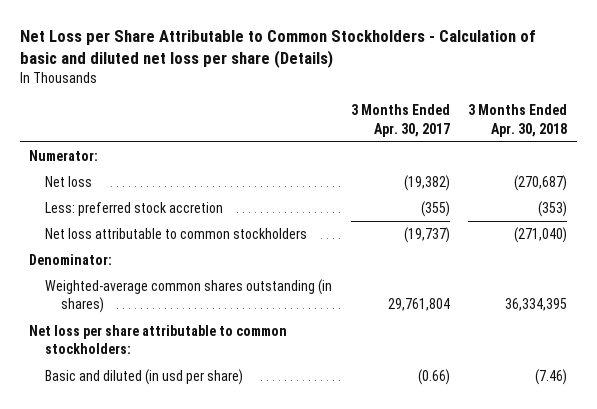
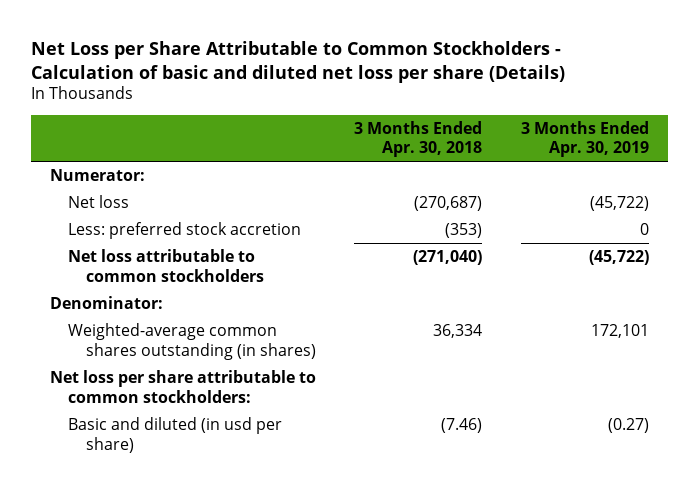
- | 3 Months Ended Apr. 30, 2017 | 3 Months Ended Apr. 30, 2018
+ | 3 Months Ended Apr. 30, 2018 | 3 Months Ended Apr. 30, 2019
- Weighted-average common shares outstanding (in shares) | 29,761,804 | 36,334,395
+ Weighted-average common shares outstanding (in shares) | 36,334 | 172,101

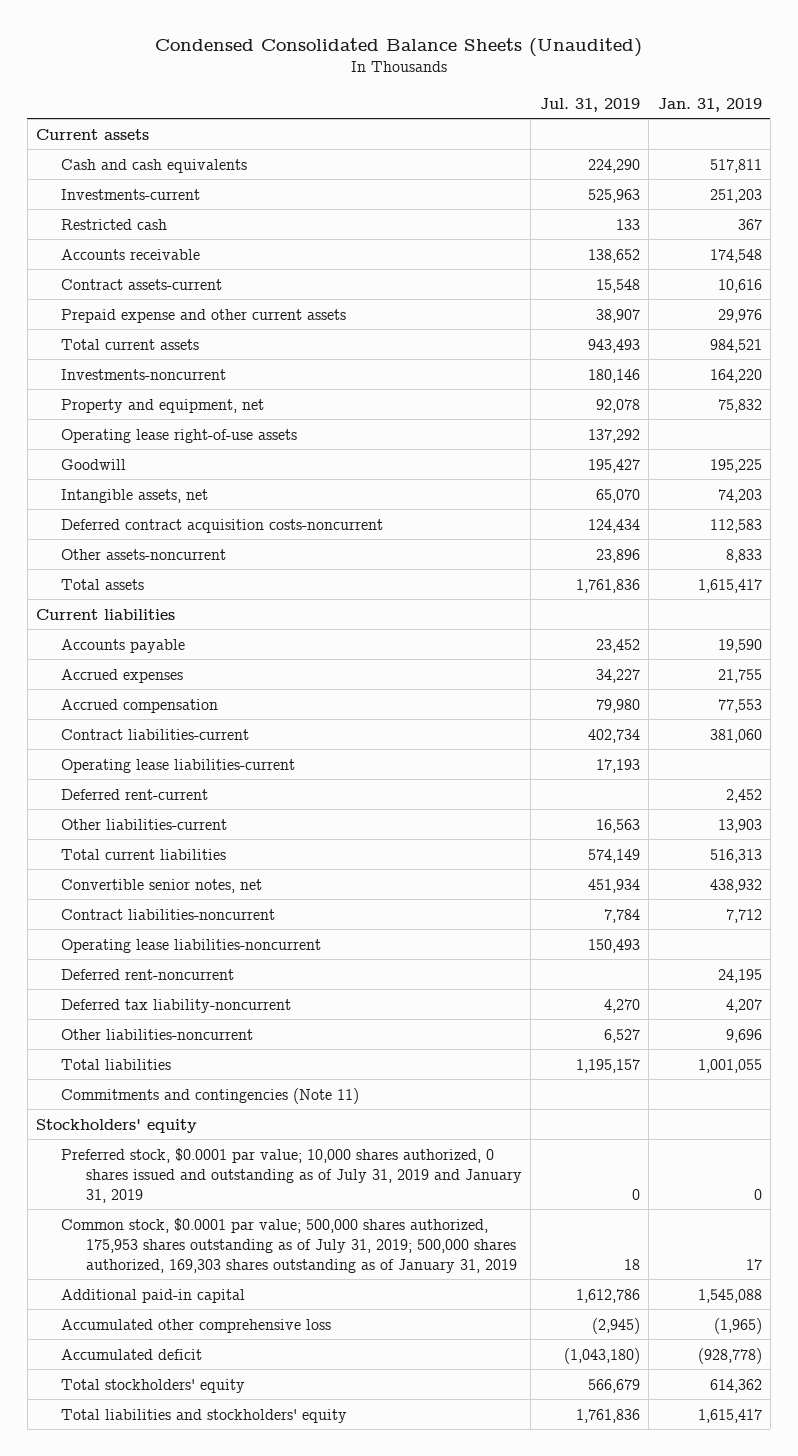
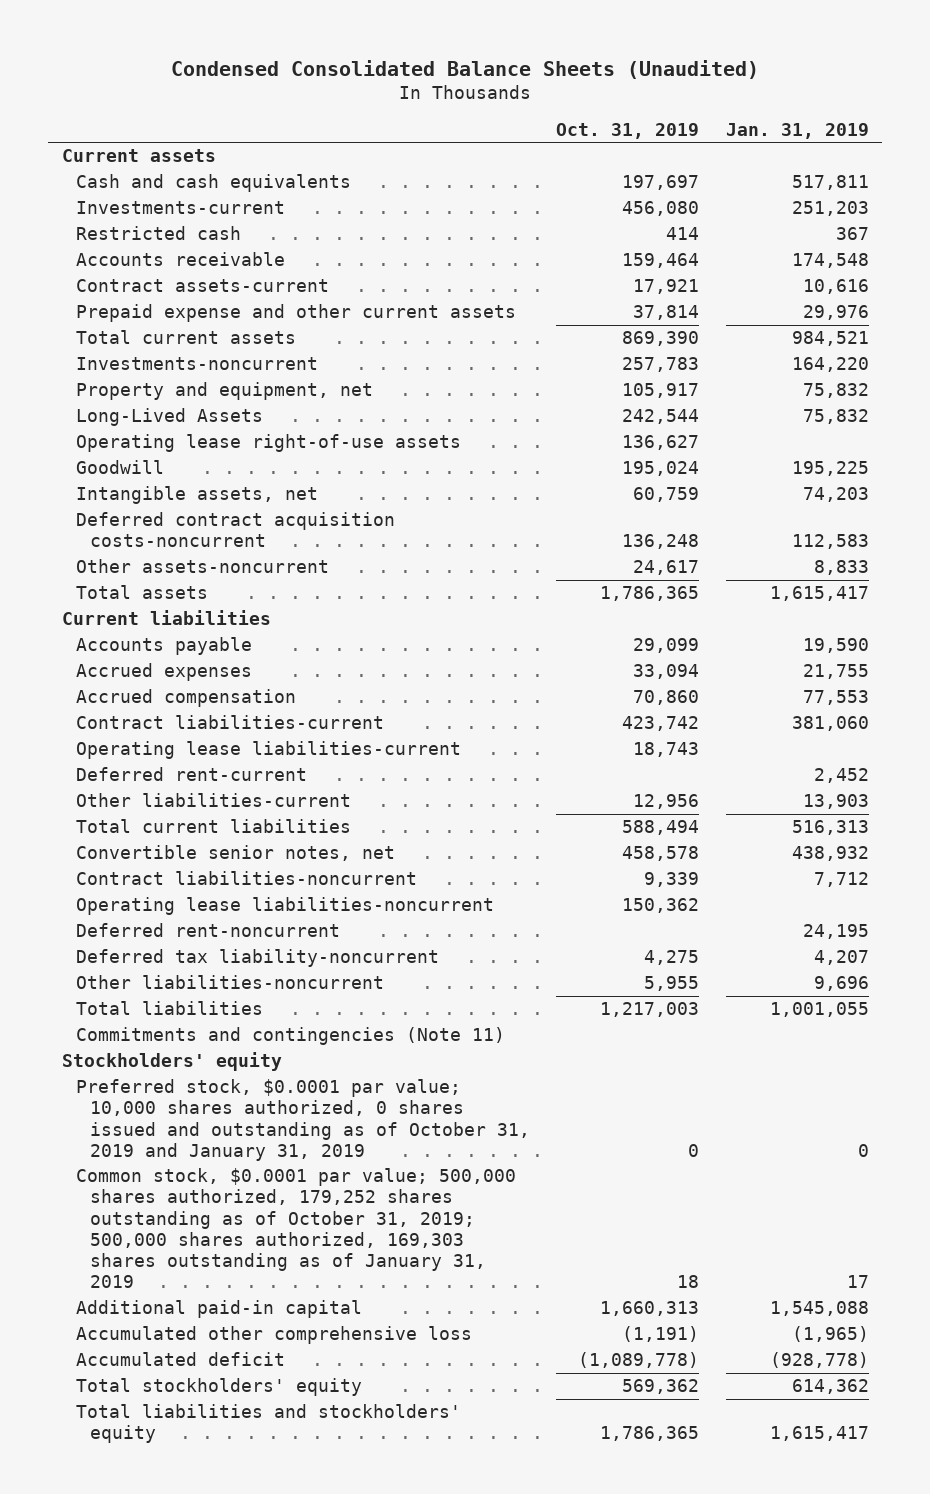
- | Jul. 31, 2019 | Jan. 31, 2019
+ | Oct. 31, 2019 | Jan. 31, 2019
+ Long-Lived Assets | 242,544 | 75,832
- Preferred stock, $0.0001 par value; 10,000 shares authorized, 0 shares issued and outstanding as of July 31, 2019 and January 31, 2019 | 0 | 0
- Common stock, $0.0001 par value; 500,000 shares authorized, 175,953 shares outstanding as of July 31, 2019; 500,000 shares authorized, 169,303 shares outstanding as of January 31, 2019 | 18 | 17
+ Preferred stock, $0.0001 par value; 10,000 shares authorized, 0 shares issued and outstanding as of October 31, 2019 and January 31, 2019 | 0 | 0
+ Common stock, $0.0001 par value; 500,000 shares authorized, 179,252 shares outstanding as of October 31, 2019; 500,000 shares authorized, 169,303 shares outstanding as of January 31, 2019 | 18 | 17

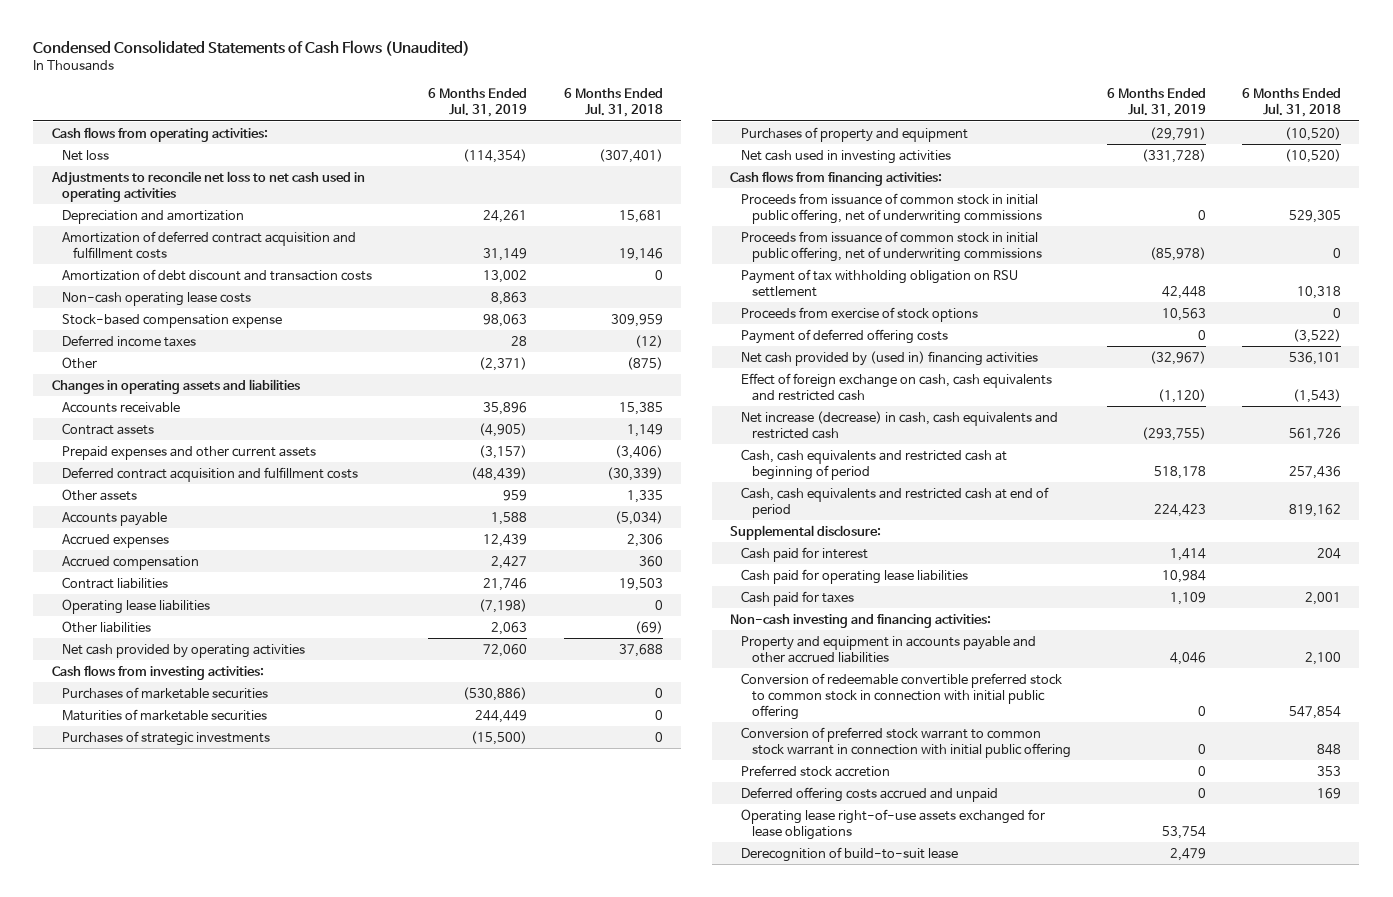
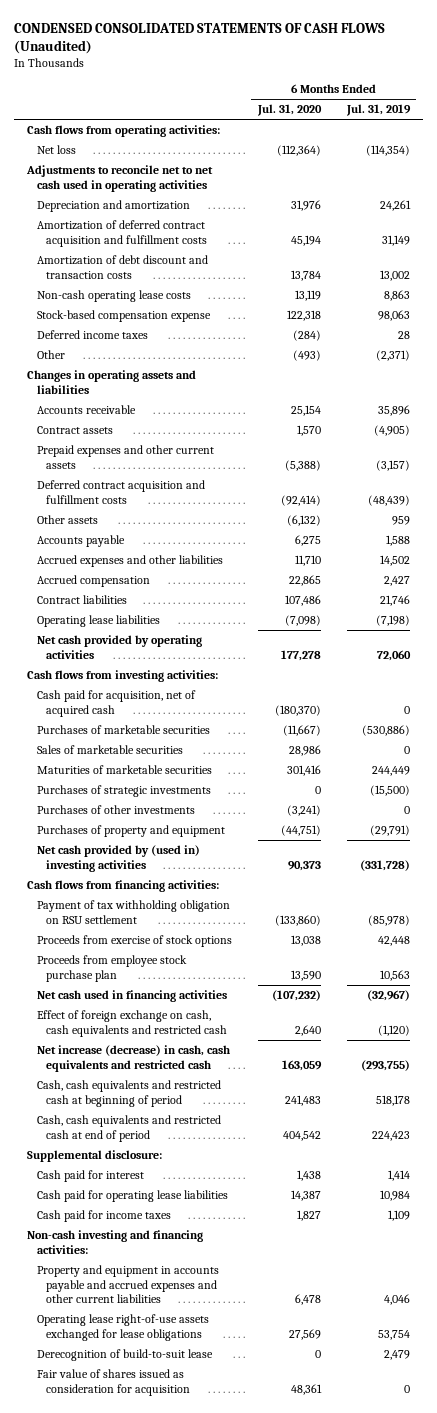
- Condensed Consolidated Statements of Cash Flows (Unaudited)
+ CONDENSED CONSOLIDATED STATEMENTS OF CASH FLOWS (Unaudited)
- | 6 Months Ended Jul. 31, 2019 | 6 Months Ended Jul. 31, 2018
+ | 6 Months Ended Jul. 31, 2020 | 6 Months Ended Jul. 31, 2019
- Adjustments to reconcile net loss to net cash used in operating activities
+ Adjustments to reconcile net to net cash used in operating activities
- Accrued expenses | 12,439 | 2,306
+ Accrued expenses and other liabilities | 11,710 | 14,502
- Other liabilities | 2,063 | (69)
+ Cash paid for acquisition, net of acquired cash | (180,370) | 0
+ Sales of marketable securities | 28,986 | 0
+ Purchases of other investments | (3,241) | 0
- Net cash used in investing activities | (331,728) | (10,520)
+ Net cash provided by (used in) investing activities | 90,373 | (331,728)
- Proceeds from issuance of common stock in initial public offering, net of underwriting commissions | 0 | 529,305
- Proceeds from issuance of common stock in initial public offering, net of underwriting commissions | (85,978) | 0
- Payment of tax withholding obligation on RSU settlement | 42,448 | 10,318
- Proceeds from exercise of stock options | 10,563 | 0
- Payment of deferred offering costs | 0 | (3,522)
- Net cash provided by (used in) financing activities | (32,967) | 536,101
+ Payment of tax withholding obligation on RSU settlement | (133,860) | (85,978)
+ Proceeds from exercise of stock options | 13,038 | 42,448
+ Proceeds from employee stock purchase plan | 13,590 | 10,563
+ Net cash used in financing activities | (107,232) | (32,967)
- Cash paid for taxes | 1,109 | 2,001
+ Cash paid for income taxes | 1,827 | 1,109
- Property and equipment in accounts payable and other accrued liabilities | 4,046 | 2,100
- Conversion of redeemable convertible preferred stock to common stock in connection with initial public offering | 0 | 547,854
- Conversion of preferred stock warrant to common stock warrant in connection with initial public offering | 0 | 848
- Preferred stock accretion | 0 | 353
- Deferred offering costs accrued and unpaid | 0 | 169
+ Property and equipment in accounts payable and accrued expenses and other current liabilities | 6,478 | 4,046
+ Fair value of shares issued as consideration for acquisition | 48,361 | 0

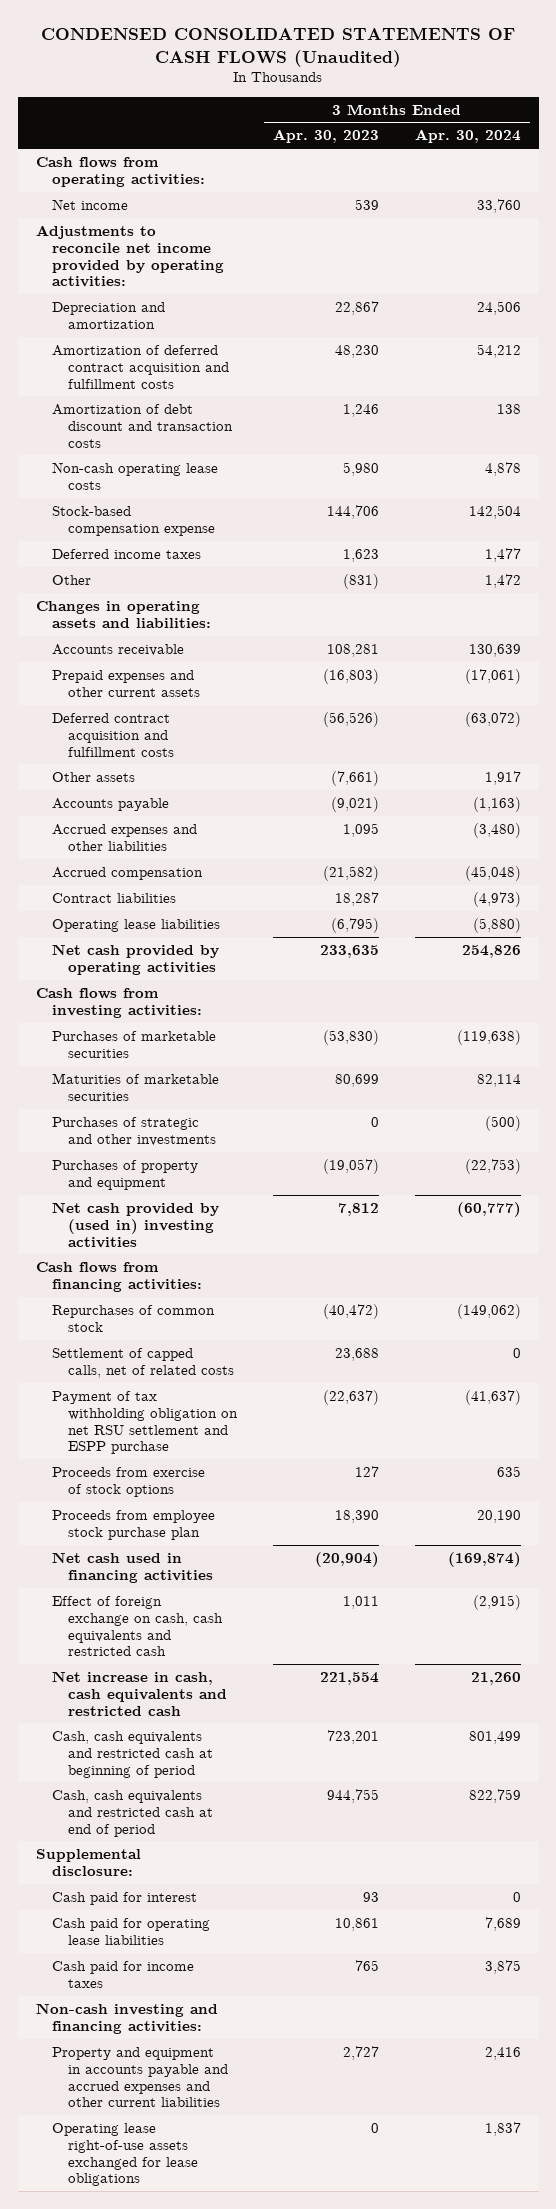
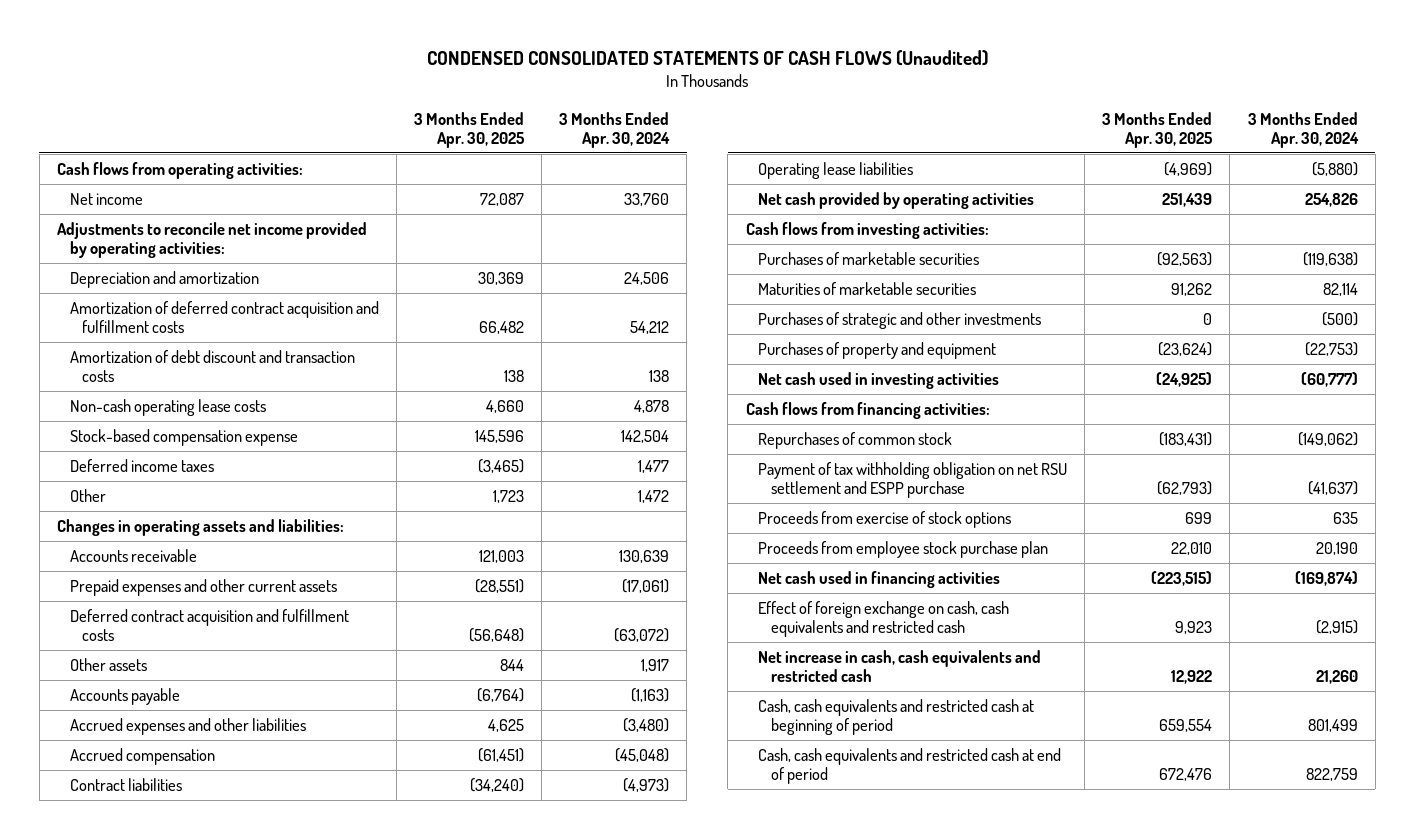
- | 3 Months Ended Apr. 30, 2023 | 3 Months Ended Apr. 30, 2024
+ | 3 Months Ended Apr. 30, 2025 | 3 Months Ended Apr. 30, 2024
- Net cash provided by (used in) investing activities | 7,812 | (60,777)
+ Net cash used in investing activities | (24,925) | (60,777)
- Settlement of capped calls, net of related costs | 23,688 | 0
- Supplemental disclosure:
- Cash paid for interest | 93 | 0
- Cash paid for operating lease liabilities | 10,861 | 7,689
- Cash paid for income taxes | 765 | 3,875
- Non-cash investing and financing activities:
- Property and equipment in accounts payable and accrued expenses and other current liabilities | 2,727 | 2,416
- Operating lease right-of-use assets exchanged for lease obligations | 0 | 1,837

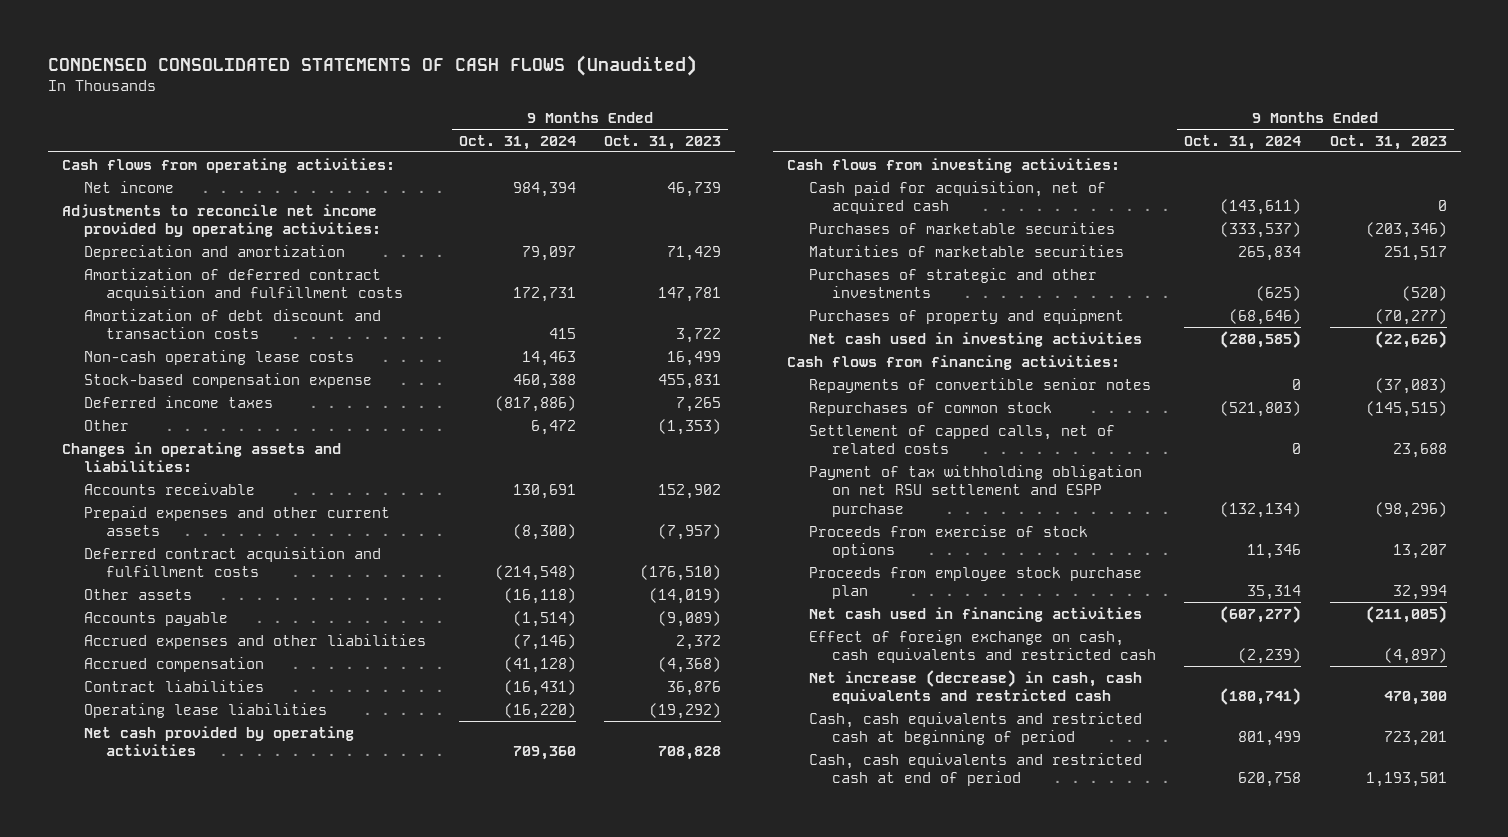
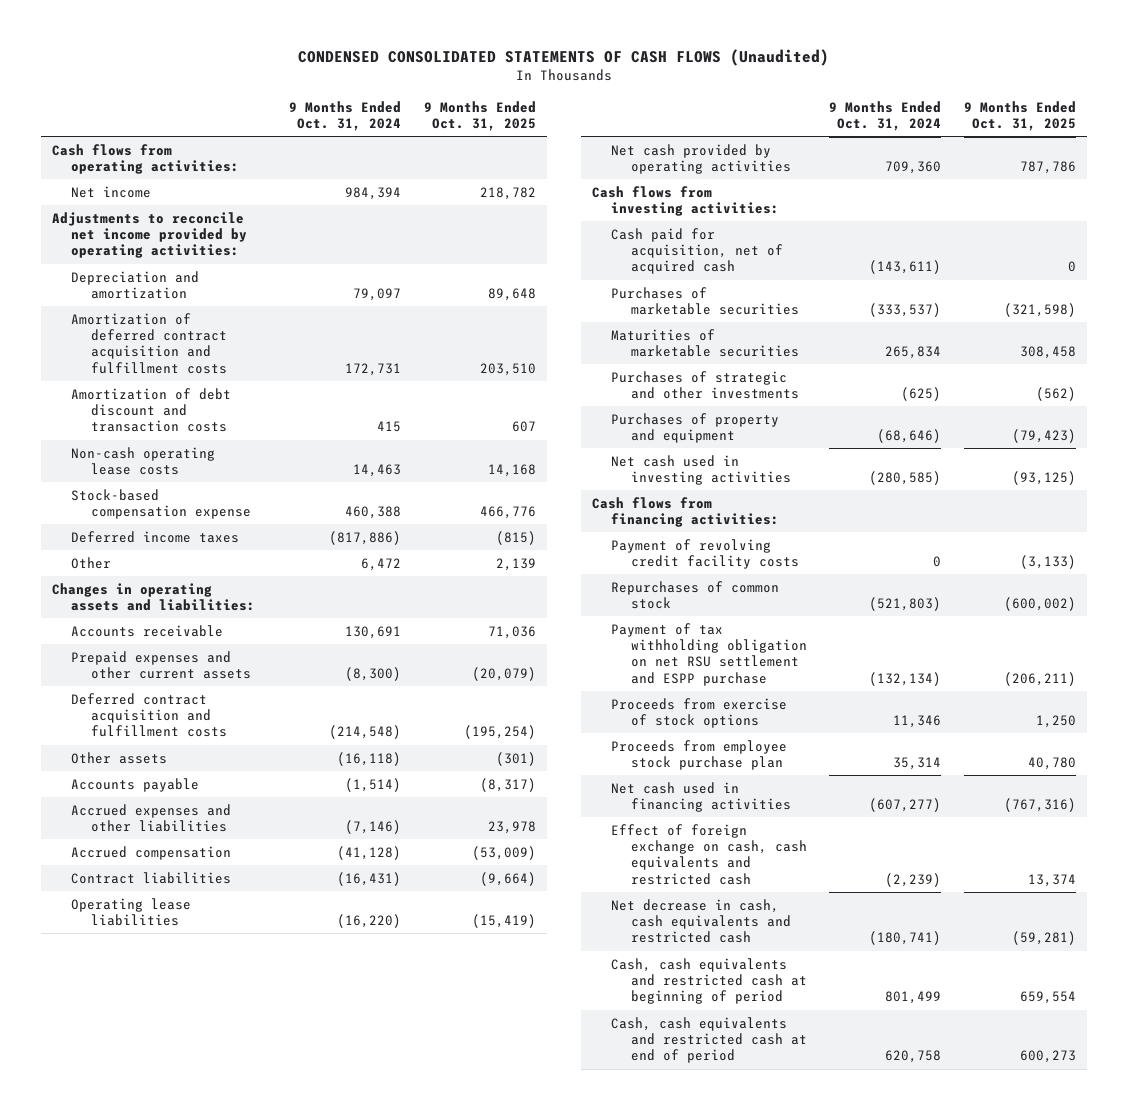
- | 9 Months Ended Oct. 31, 2024 | 9 Months Ended Oct. 31, 2023
+ | 9 Months Ended Oct. 31, 2024 | 9 Months Ended Oct. 31, 2025
- Repayments of convertible senior notes | 0 | (37,083)
+ Payment of revolving credit facility costs | 0 | (3,133)
- Settlement of capped calls, net of related costs | 0 | 23,688
- Net increase (decrease) in cash, cash equivalents and restricted cash | (180,741) | 470,300
+ Net decrease in cash, cash equivalents and restricted cash | (180,741) | (59,281)

